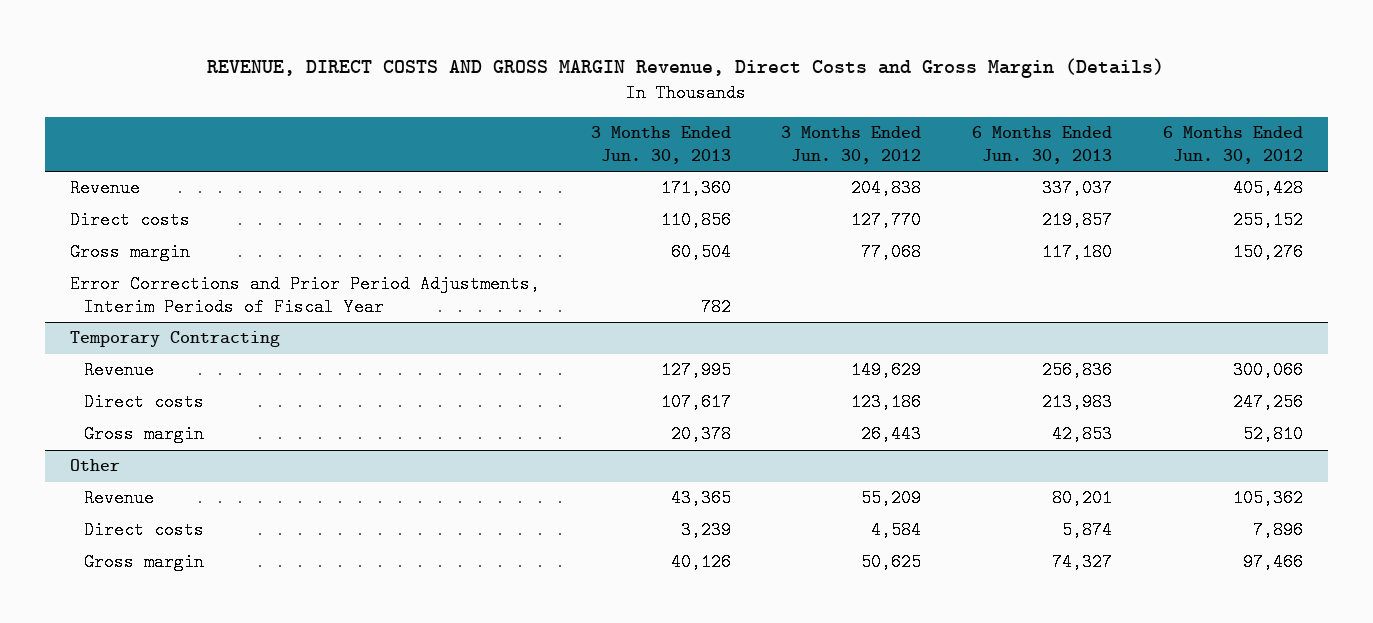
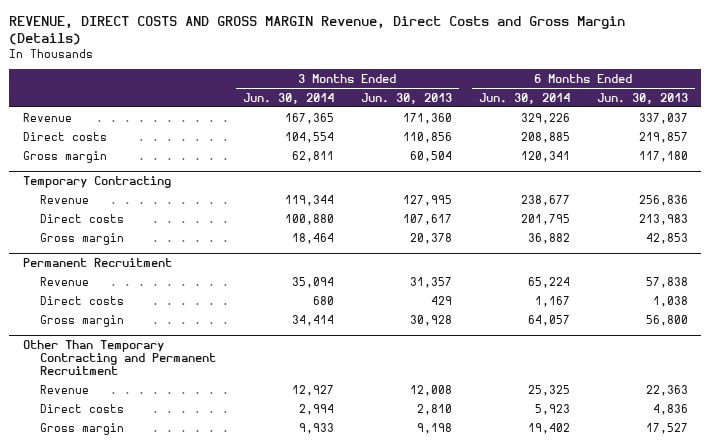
- | 3 Months Ended Jun. 30, 2013 | 3 Months Ended Jun. 30, 2012 | 6 Months Ended Jun. 30, 2013 | 6 Months Ended Jun. 30, 2012
+ | 3 Months Ended Jun. 30, 2014 | 3 Months Ended Jun. 30, 2013 | 6 Months Ended Jun. 30, 2014 | 6 Months Ended Jun. 30, 2013
- Error Corrections and Prior Period Adjustments, Interim Periods of Fiscal Year | 782 | | |
- Other
- Revenue | 43,365 | 55,209 | 80,201 | 105,362
- Direct costs | 3,239 | 4,584 | 5,874 | 7,896
- Gross margin | 40,126 | 50,625 | 74,327 | 97,466
+ Permanent Recruitment
+ Revenue | 35,094 | 31,357 | 65,224 | 57,838
+ Direct costs | 680 | 429 | 1,167 | 1,038
+ Gross margin | 34,414 | 30,928 | 64,057 | 56,800
+ Other Than Temporary Contracting and Permanent Recruitment
+ Revenue | 12,927 | 12,008 | 25,325 | 22,363
+ Direct costs | 2,994 | 2,810 | 5,923 | 4,836
+ Gross margin | 9,933 | 9,198 | 19,402 | 17,527

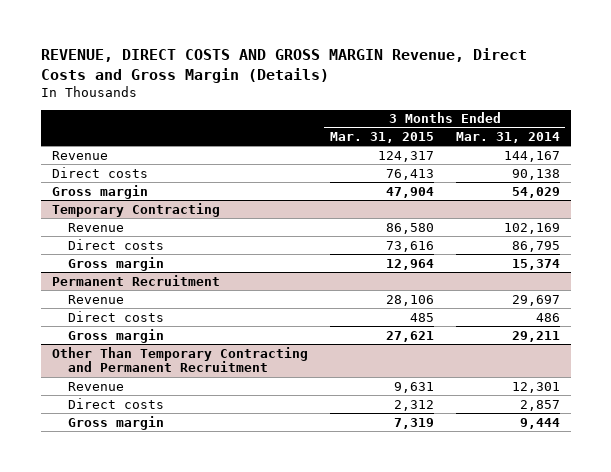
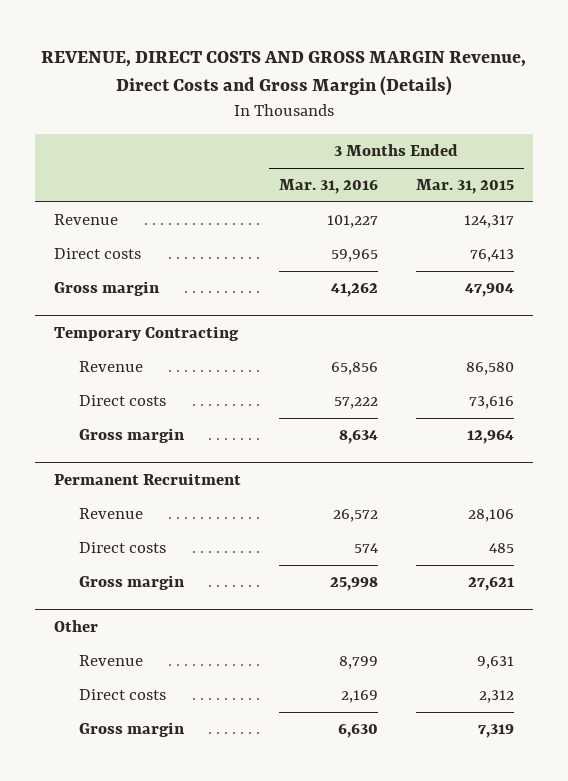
- | 3 Months Ended Mar. 31, 2015 | 3 Months Ended Mar. 31, 2014
+ | 3 Months Ended Mar. 31, 2016 | 3 Months Ended Mar. 31, 2015
- Other Than Temporary Contracting and Permanent Recruitment
+ Other

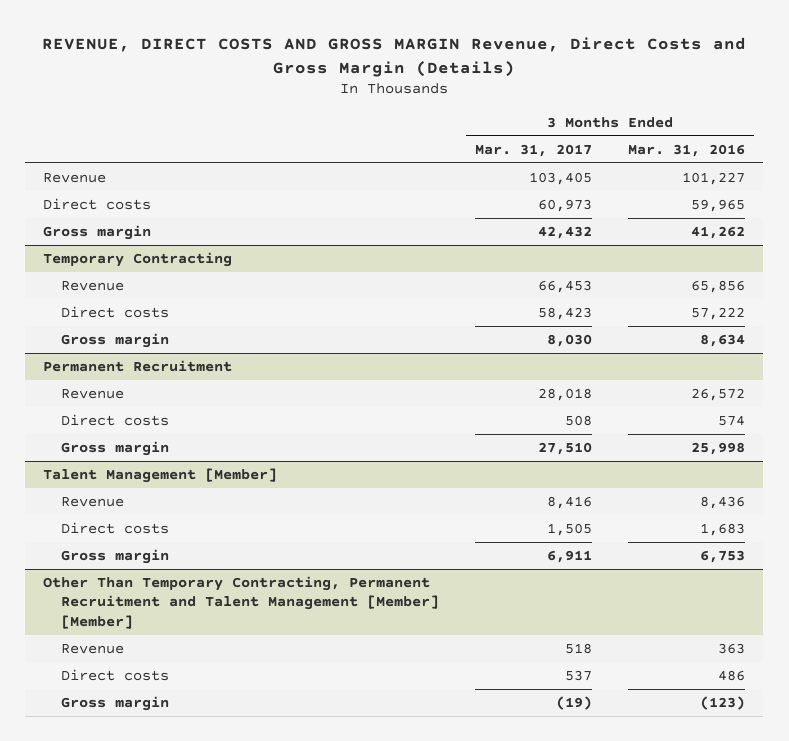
- | 3 Months Ended Mar. 31, 2016 | 3 Months Ended Mar. 31, 2015
+ | 3 Months Ended Mar. 31, 2017 | 3 Months Ended Mar. 31, 2016
- Other
- Revenue | 8,799 | 9,631
- Direct costs | 2,169 | 2,312
- Gross margin | 6,630 | 7,319
+ Talent Management [Member]
+ Revenue | 8,416 | 8,436
+ Direct costs | 1,505 | 1,683
+ Gross margin | 6,911 | 6,753
+ Other Than Temporary Contracting, Permanent Recruitment and Talent Management [Member] [Member]
+ Revenue | 518 | 363
+ Direct costs | 537 | 486
+ Gross margin | (19) | (123)

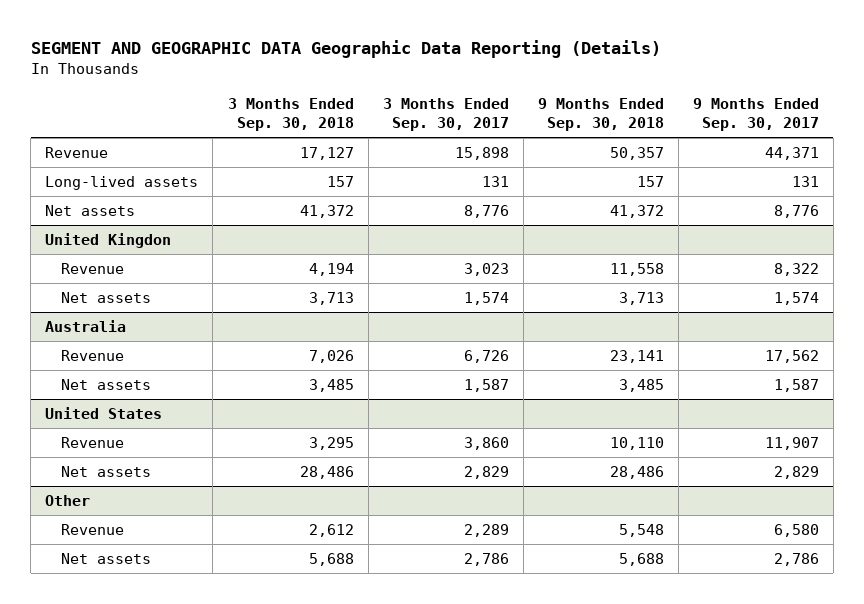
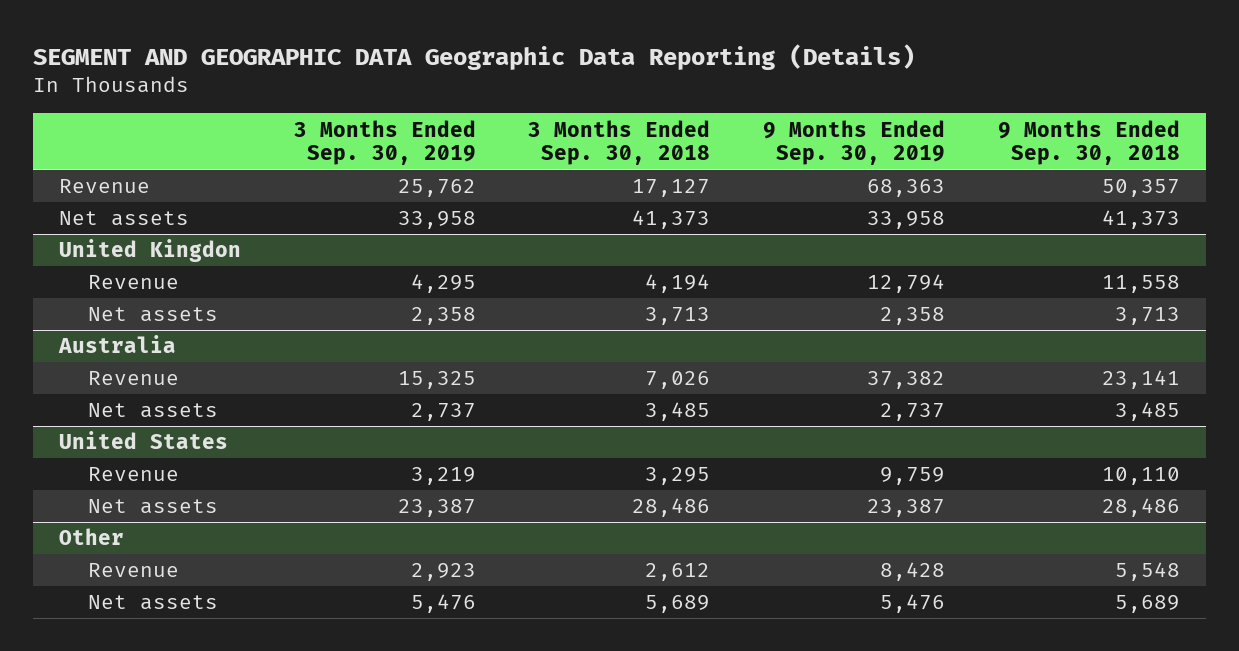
- | 3 Months Ended Sep. 30, 2018 | 3 Months Ended Sep. 30, 2017 | 9 Months Ended Sep. 30, 2018 | 9 Months Ended Sep. 30, 2017
+ | 3 Months Ended Sep. 30, 2019 | 3 Months Ended Sep. 30, 2018 | 9 Months Ended Sep. 30, 2019 | 9 Months Ended Sep. 30, 2018
- Long-lived assets | 157 | 131 | 157 | 131
- Net assets | 41,372 | 8,776 | 41,372 | 8,776
+ Net assets | 33,958 | 41,373 | 33,958 | 41,373
@ Other
- Net assets | 5,688 | 2,786 | 5,688 | 2,786
+ Net assets | 5,476 | 5,689 | 5,476 | 5,689

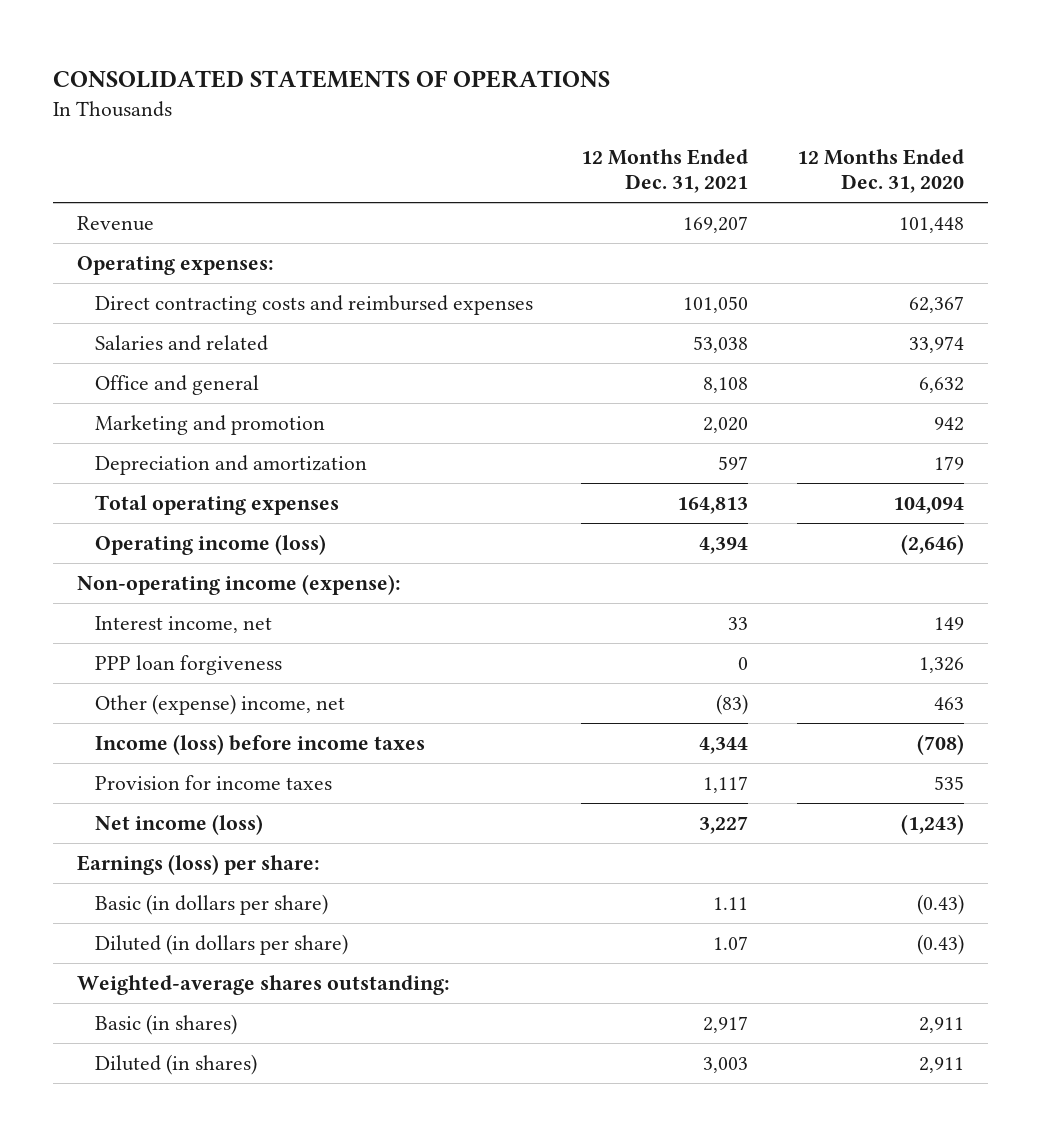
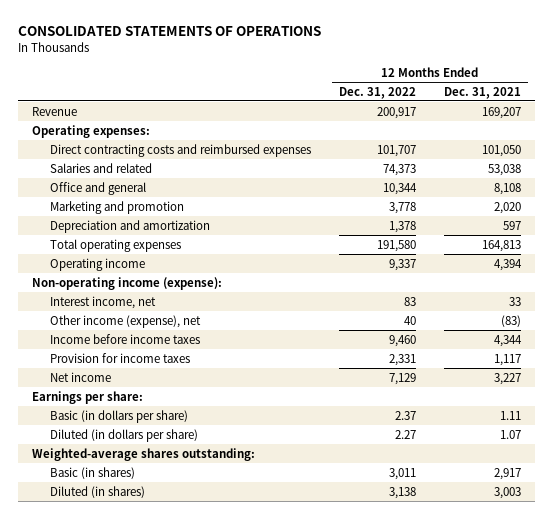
- | 12 Months Ended Dec. 31, 2021 | 12 Months Ended Dec. 31, 2020
+ | 12 Months Ended Dec. 31, 2022 | 12 Months Ended Dec. 31, 2021
- Operating income (loss) | 4,394 | (2,646)
+ Operating income | 9,337 | 4,394
- PPP loan forgiveness | 0 | 1,326
- Other (expense) income, net | (83) | 463
- Income (loss) before income taxes | 4,344 | (708)
+ Other income (expense), net | 40 | (83)
+ Income before income taxes | 9,460 | 4,344
- Net income (loss) | 3,227 | (1,243)
- Earnings (loss) per share:
+ Net income | 7,129 | 3,227
+ Earnings per share:

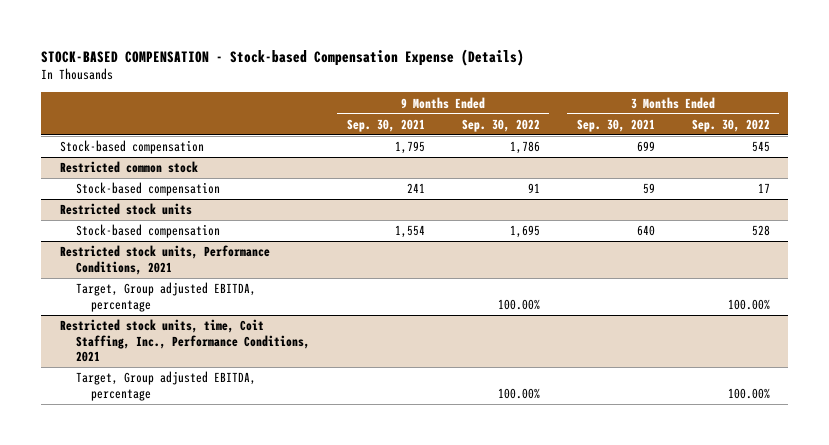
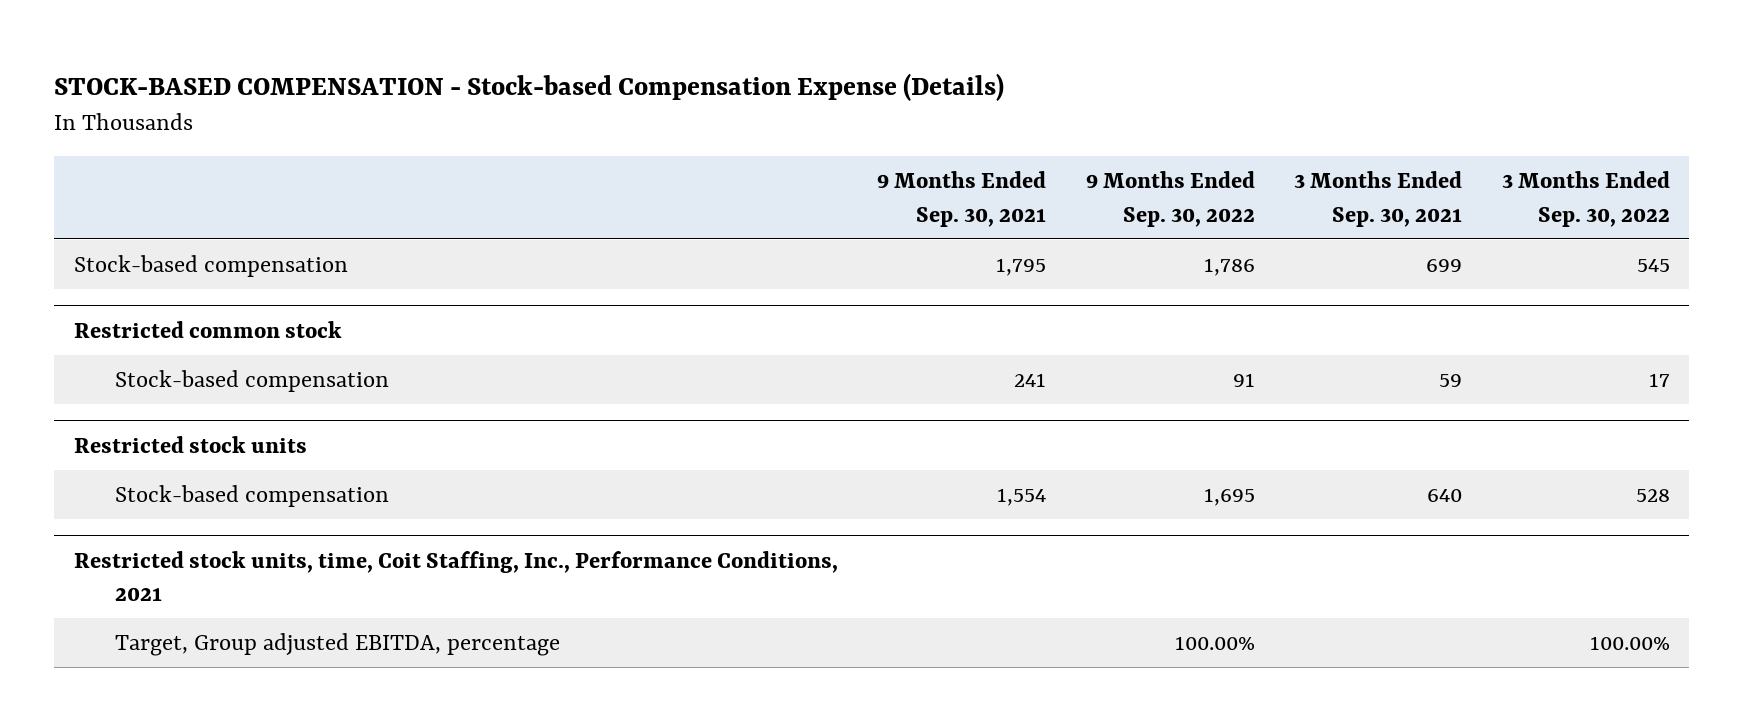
- Restricted stock units, Performance Conditions, 2021
- Target, Group adjusted EBITDA, percentage | | 100.00% | | 100.00%

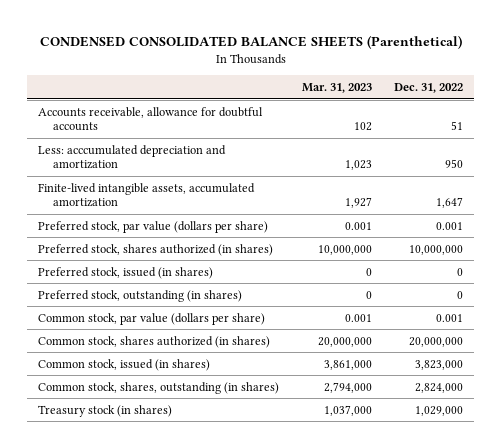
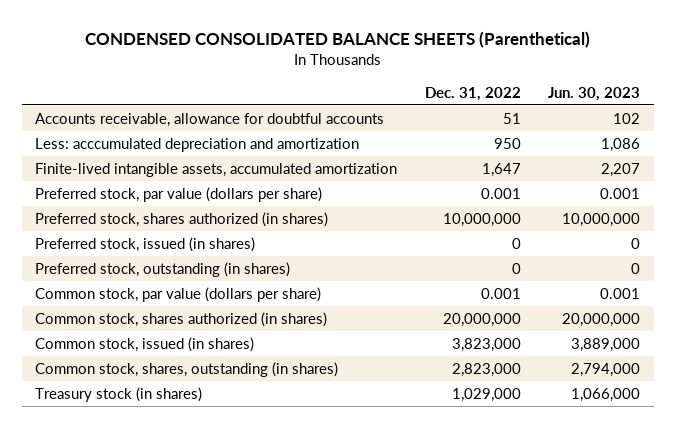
- | Mar. 31, 2023 | Dec. 31, 2022
+ | Dec. 31, 2022 | Jun. 30, 2023
- Common stock, shares, outstanding (in shares) | 2,794,000 | 2,824,000
+ Common stock, shares, outstanding (in shares) | 2,823,000 | 2,794,000

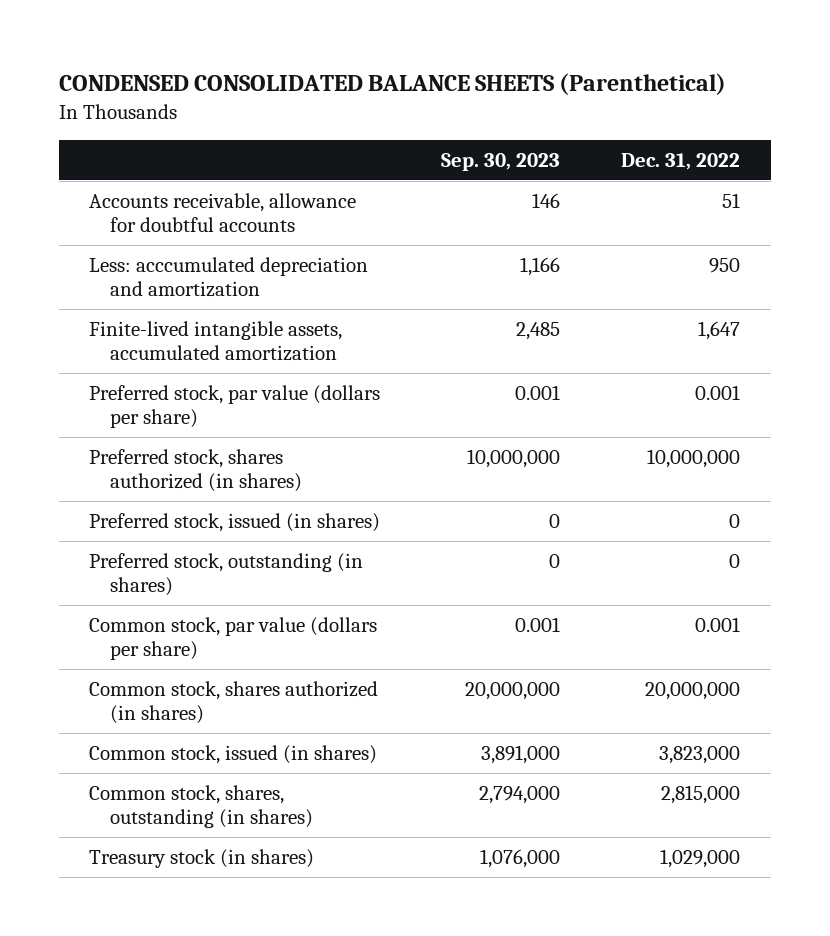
- | Dec. 31, 2022 | Jun. 30, 2023
+ | Sep. 30, 2023 | Dec. 31, 2022
- Common stock, shares, outstanding (in shares) | 2,823,000 | 2,794,000
+ Common stock, shares, outstanding (in shares) | 2,794,000 | 2,815,000

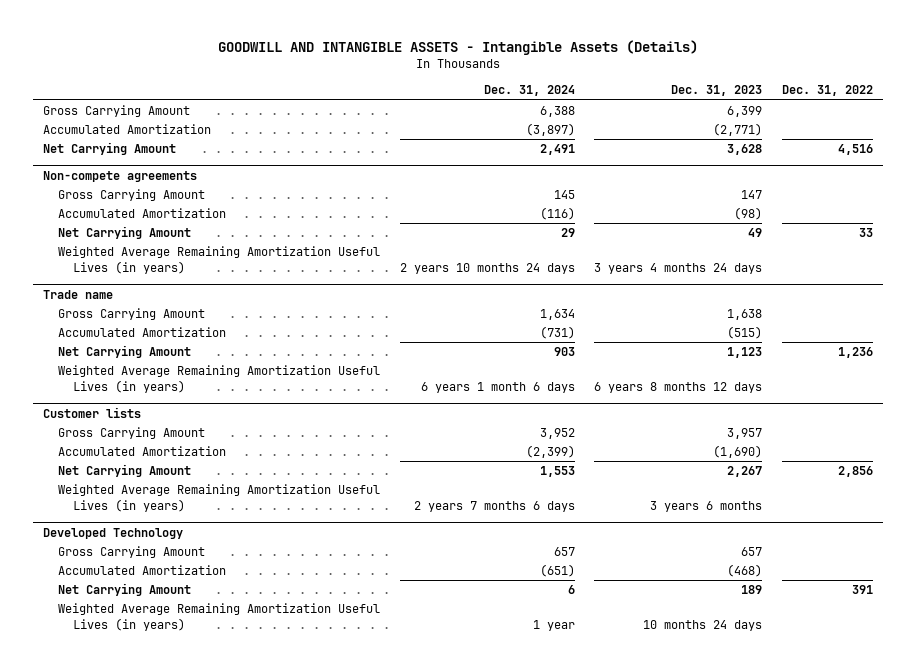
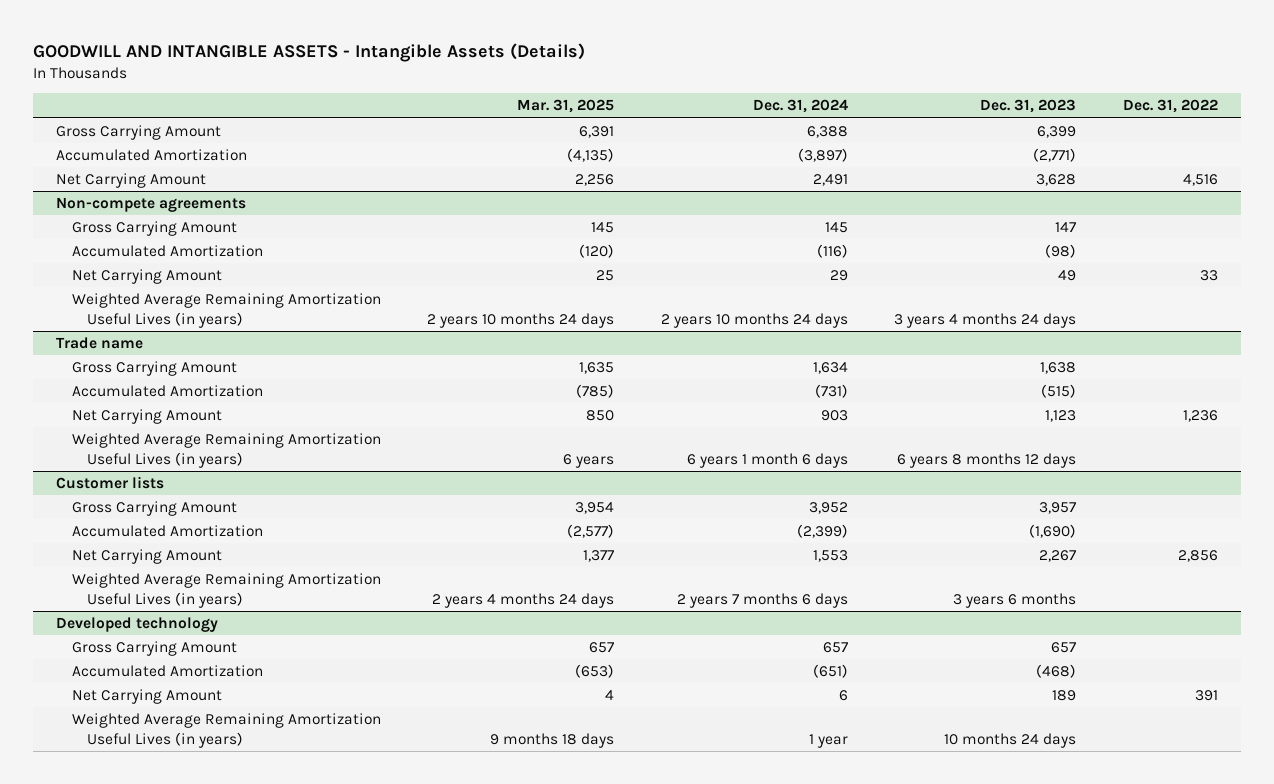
- | Dec. 31, 2024 | Dec. 31, 2023 | Dec. 31, 2022
+ | Mar. 31, 2025 | Dec. 31, 2024 | Dec. 31, 2023 | Dec. 31, 2022
- Developed Technology
+ Developed technology

